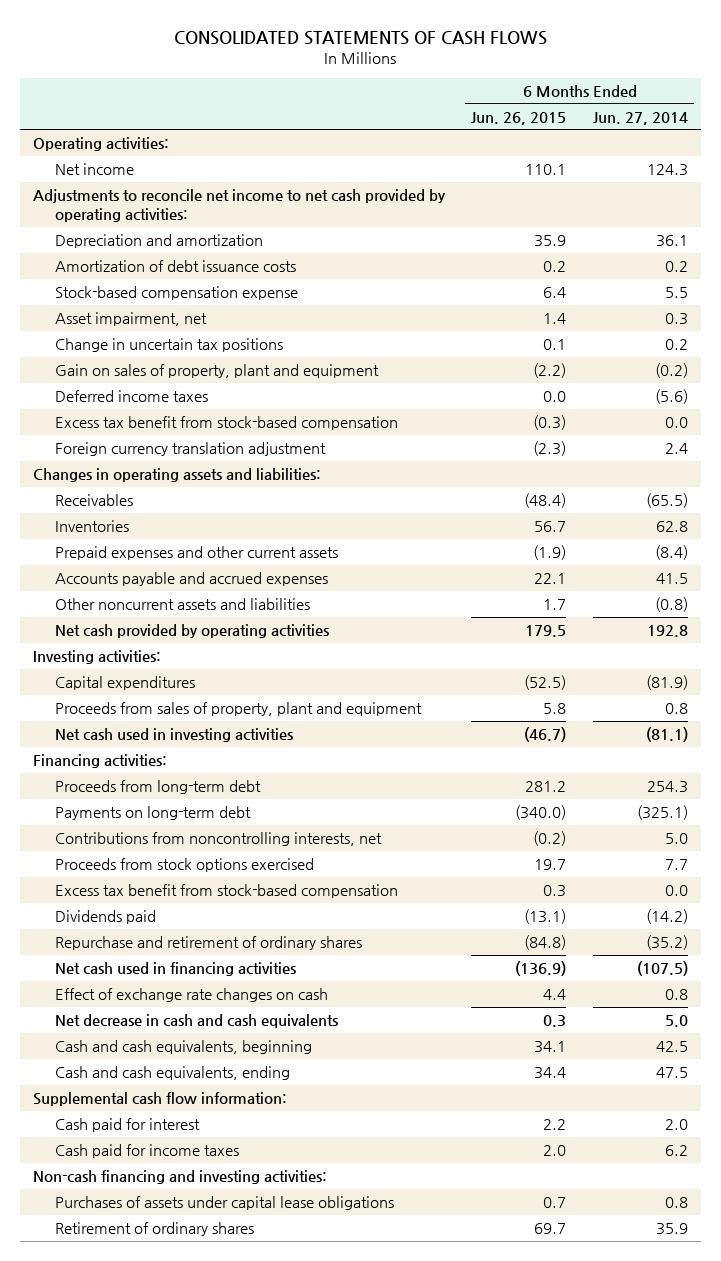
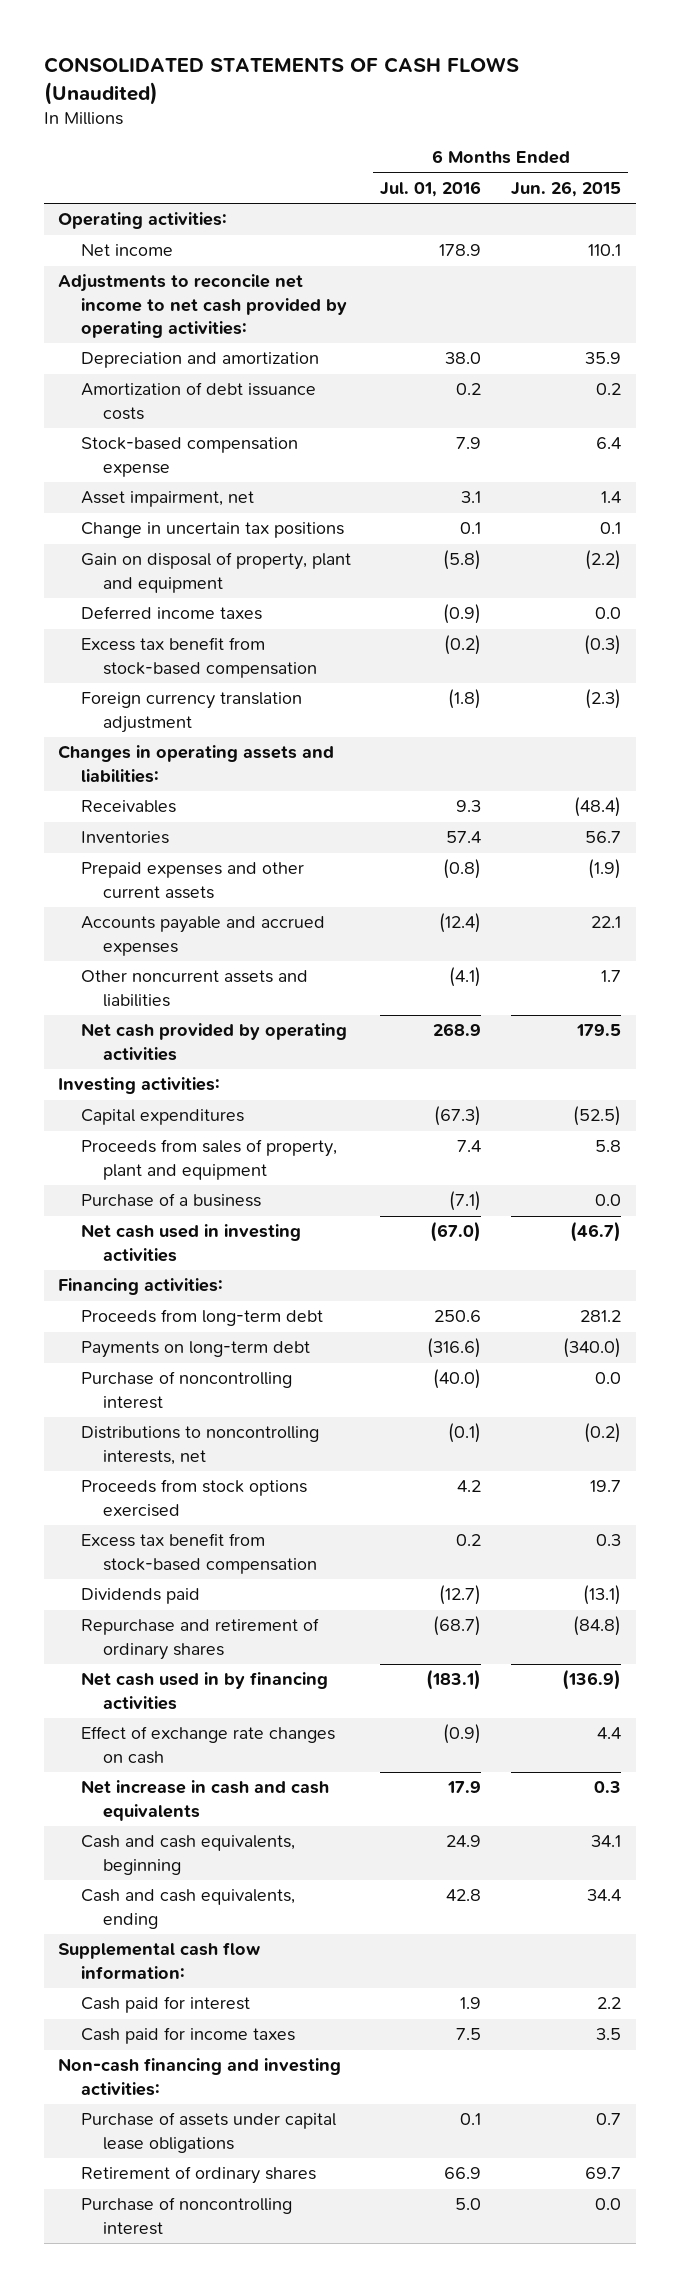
- CONSOLIDATED STATEMENTS OF CASH FLOWS
+ CONSOLIDATED STATEMENTS OF CASH FLOWS (Unaudited)
- | 6 Months Ended Jun. 26, 2015 | 6 Months Ended Jun. 27, 2014
+ | 6 Months Ended Jul. 01, 2016 | 6 Months Ended Jun. 26, 2015
- Gain on sales of property, plant and equipment | (2.2) | (0.2)
+ Gain on disposal of property, plant and equipment | (5.8) | (2.2)
+ Purchase of a business | (7.1) | 0.0
- Contributions from noncontrolling interests, net | (0.2) | 5.0
+ Purchase of noncontrolling interest | (40.0) | 0.0
+ Distributions to noncontrolling interests, net | (0.1) | (0.2)
- Net cash used in financing activities | (136.9) | (107.5)
+ Net cash used in by financing activities | (183.1) | (136.9)
- Net decrease in cash and cash equivalents | 0.3 | 5.0
+ Net increase in cash and cash equivalents | 17.9 | 0.3
- Cash paid for income taxes | 2.0 | 6.2
+ Cash paid for income taxes | 7.5 | 3.5
- Purchases of assets under capital lease obligations | 0.7 | 0.8
+ Purchase of assets under capital lease obligations | 0.1 | 0.7
+ Purchase of noncontrolling interest | 5.0 | 0.0

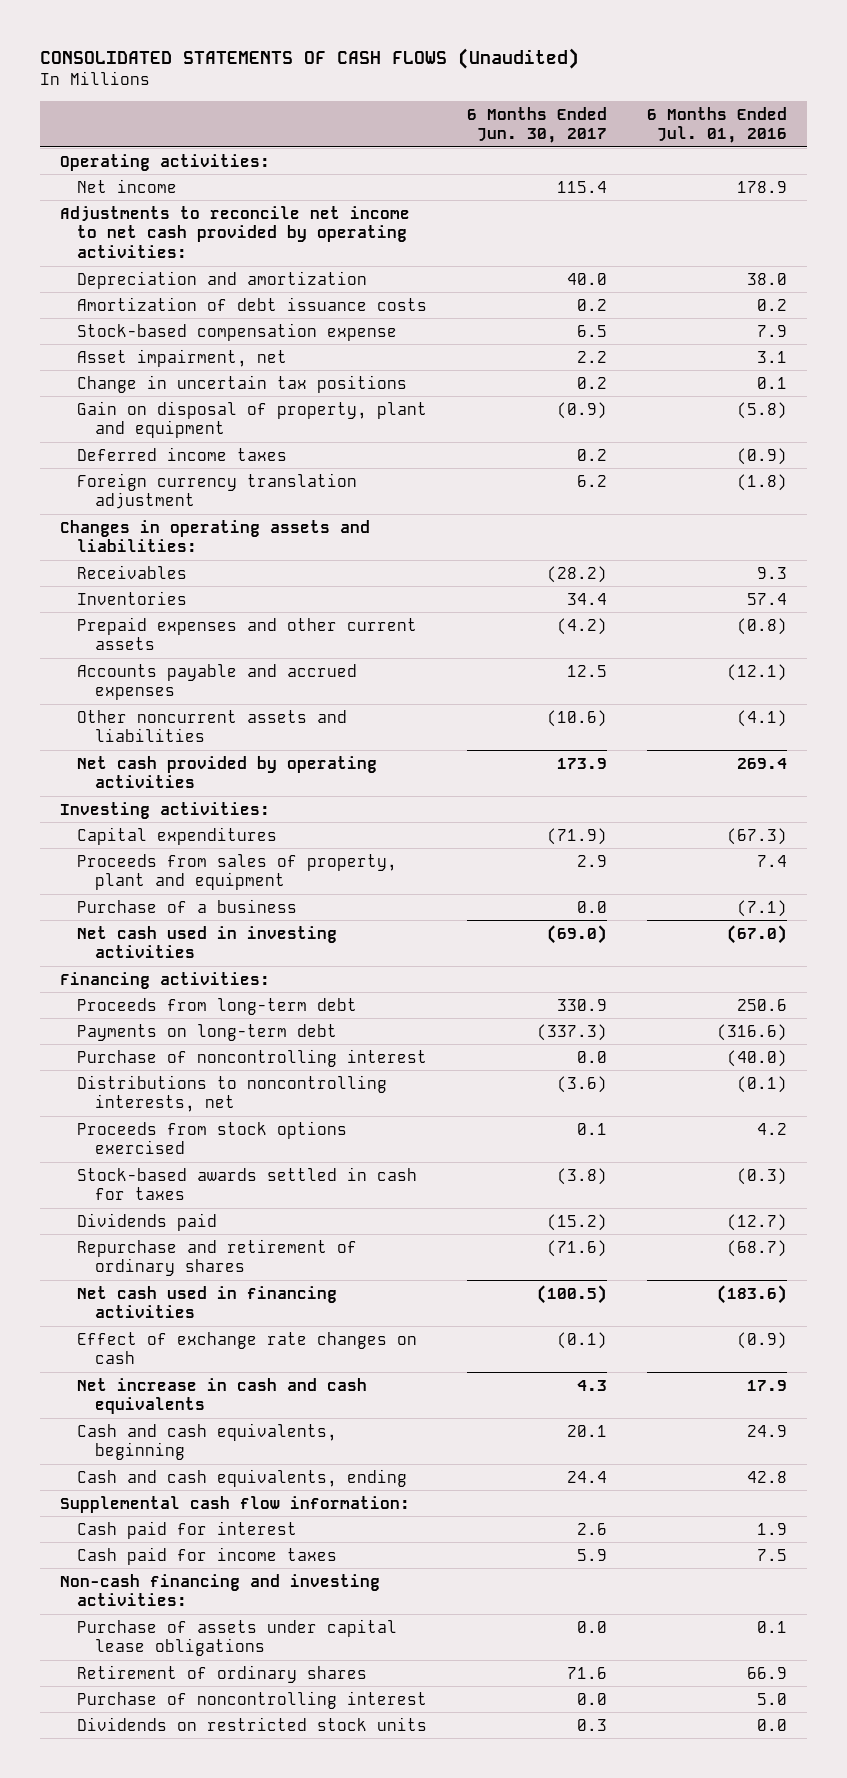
- | 6 Months Ended Jul. 01, 2016 | 6 Months Ended Jun. 26, 2015
+ | 6 Months Ended Jun. 30, 2017 | 6 Months Ended Jul. 01, 2016
- Excess tax benefit from stock-based compensation | (0.2) | (0.3)
- Accounts payable and accrued expenses | (12.4) | 22.1
+ Accounts payable and accrued expenses | 12.5 | (12.1)
- Net cash provided by operating activities | 268.9 | 179.5
+ Net cash provided by operating activities | 173.9 | 269.4
- Excess tax benefit from stock-based compensation | 0.2 | 0.3
+ Stock-based awards settled in cash for taxes | (3.8) | (0.3)
- Net cash used in by financing activities | (183.1) | (136.9)
+ Net cash used in financing activities | (100.5) | (183.6)
+ Dividends on restricted stock units | 0.3 | 0.0

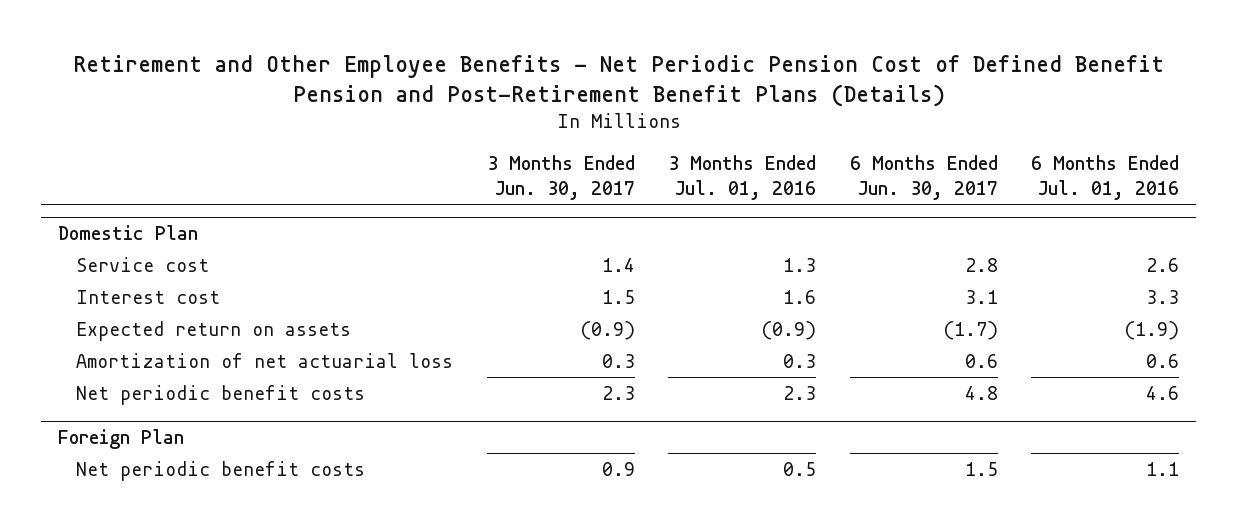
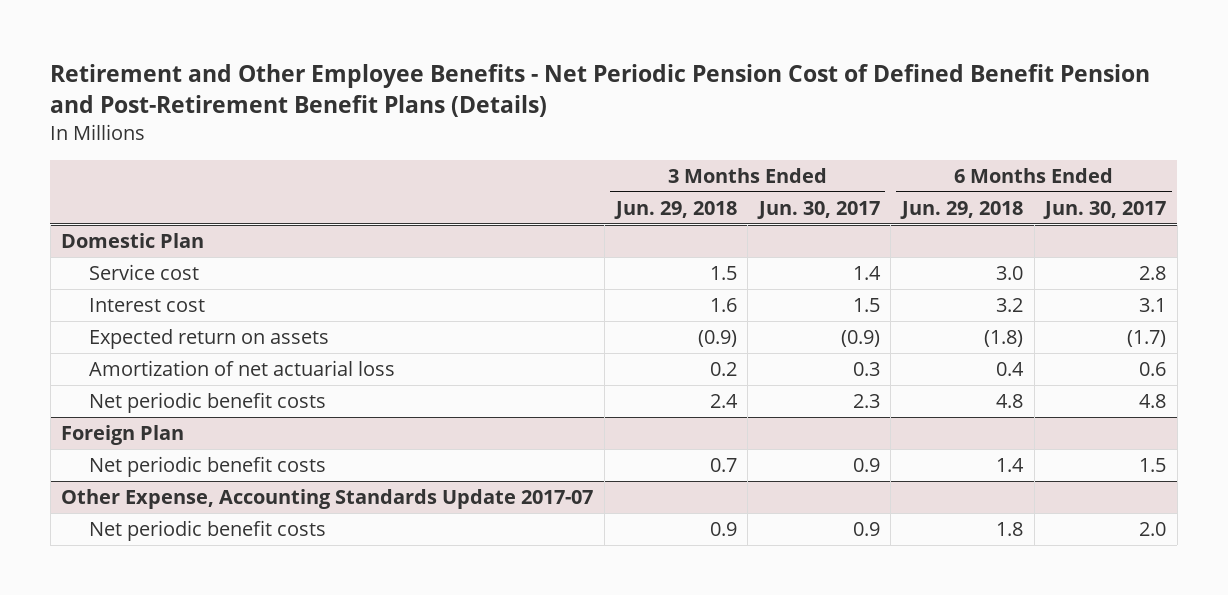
- | 3 Months Ended Jun. 30, 2017 | 3 Months Ended Jul. 01, 2016 | 6 Months Ended Jun. 30, 2017 | 6 Months Ended Jul. 01, 2016
+ | 3 Months Ended Jun. 29, 2018 | 3 Months Ended Jun. 30, 2017 | 6 Months Ended Jun. 29, 2018 | 6 Months Ended Jun. 30, 2017
+ Other Expense, Accounting Standards Update 2017-07
+ Net periodic benefit costs | 0.9 | 0.9 | 1.8 | 2.0

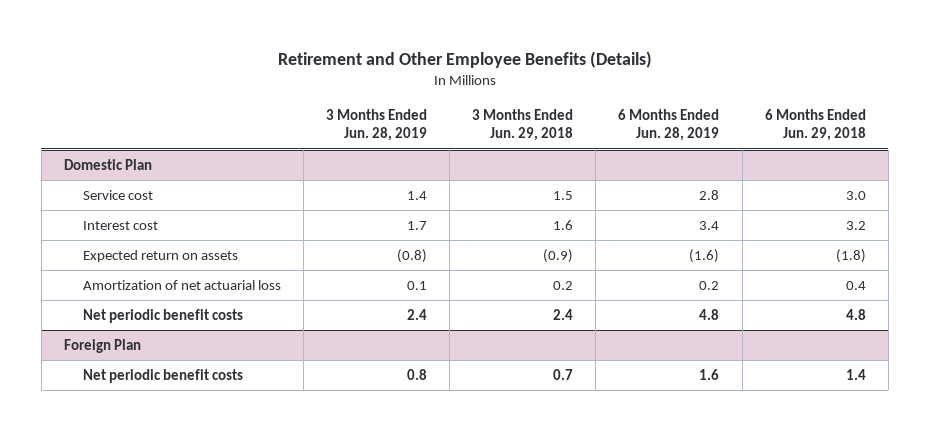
- Retirement and Other Employee Benefits - Net Periodic Pension Cost of Defined Benefit Pension and Post-Retirement Benefit Plans (Details)
+ Retirement and Other Employee Benefits (Details)
- | 3 Months Ended Jun. 29, 2018 | 3 Months Ended Jun. 30, 2017 | 6 Months Ended Jun. 29, 2018 | 6 Months Ended Jun. 30, 2017
+ | 3 Months Ended Jun. 28, 2019 | 3 Months Ended Jun. 29, 2018 | 6 Months Ended Jun. 28, 2019 | 6 Months Ended Jun. 29, 2018
- Other Expense, Accounting Standards Update 2017-07
- Net periodic benefit costs | 0.9 | 0.9 | 1.8 | 2.0

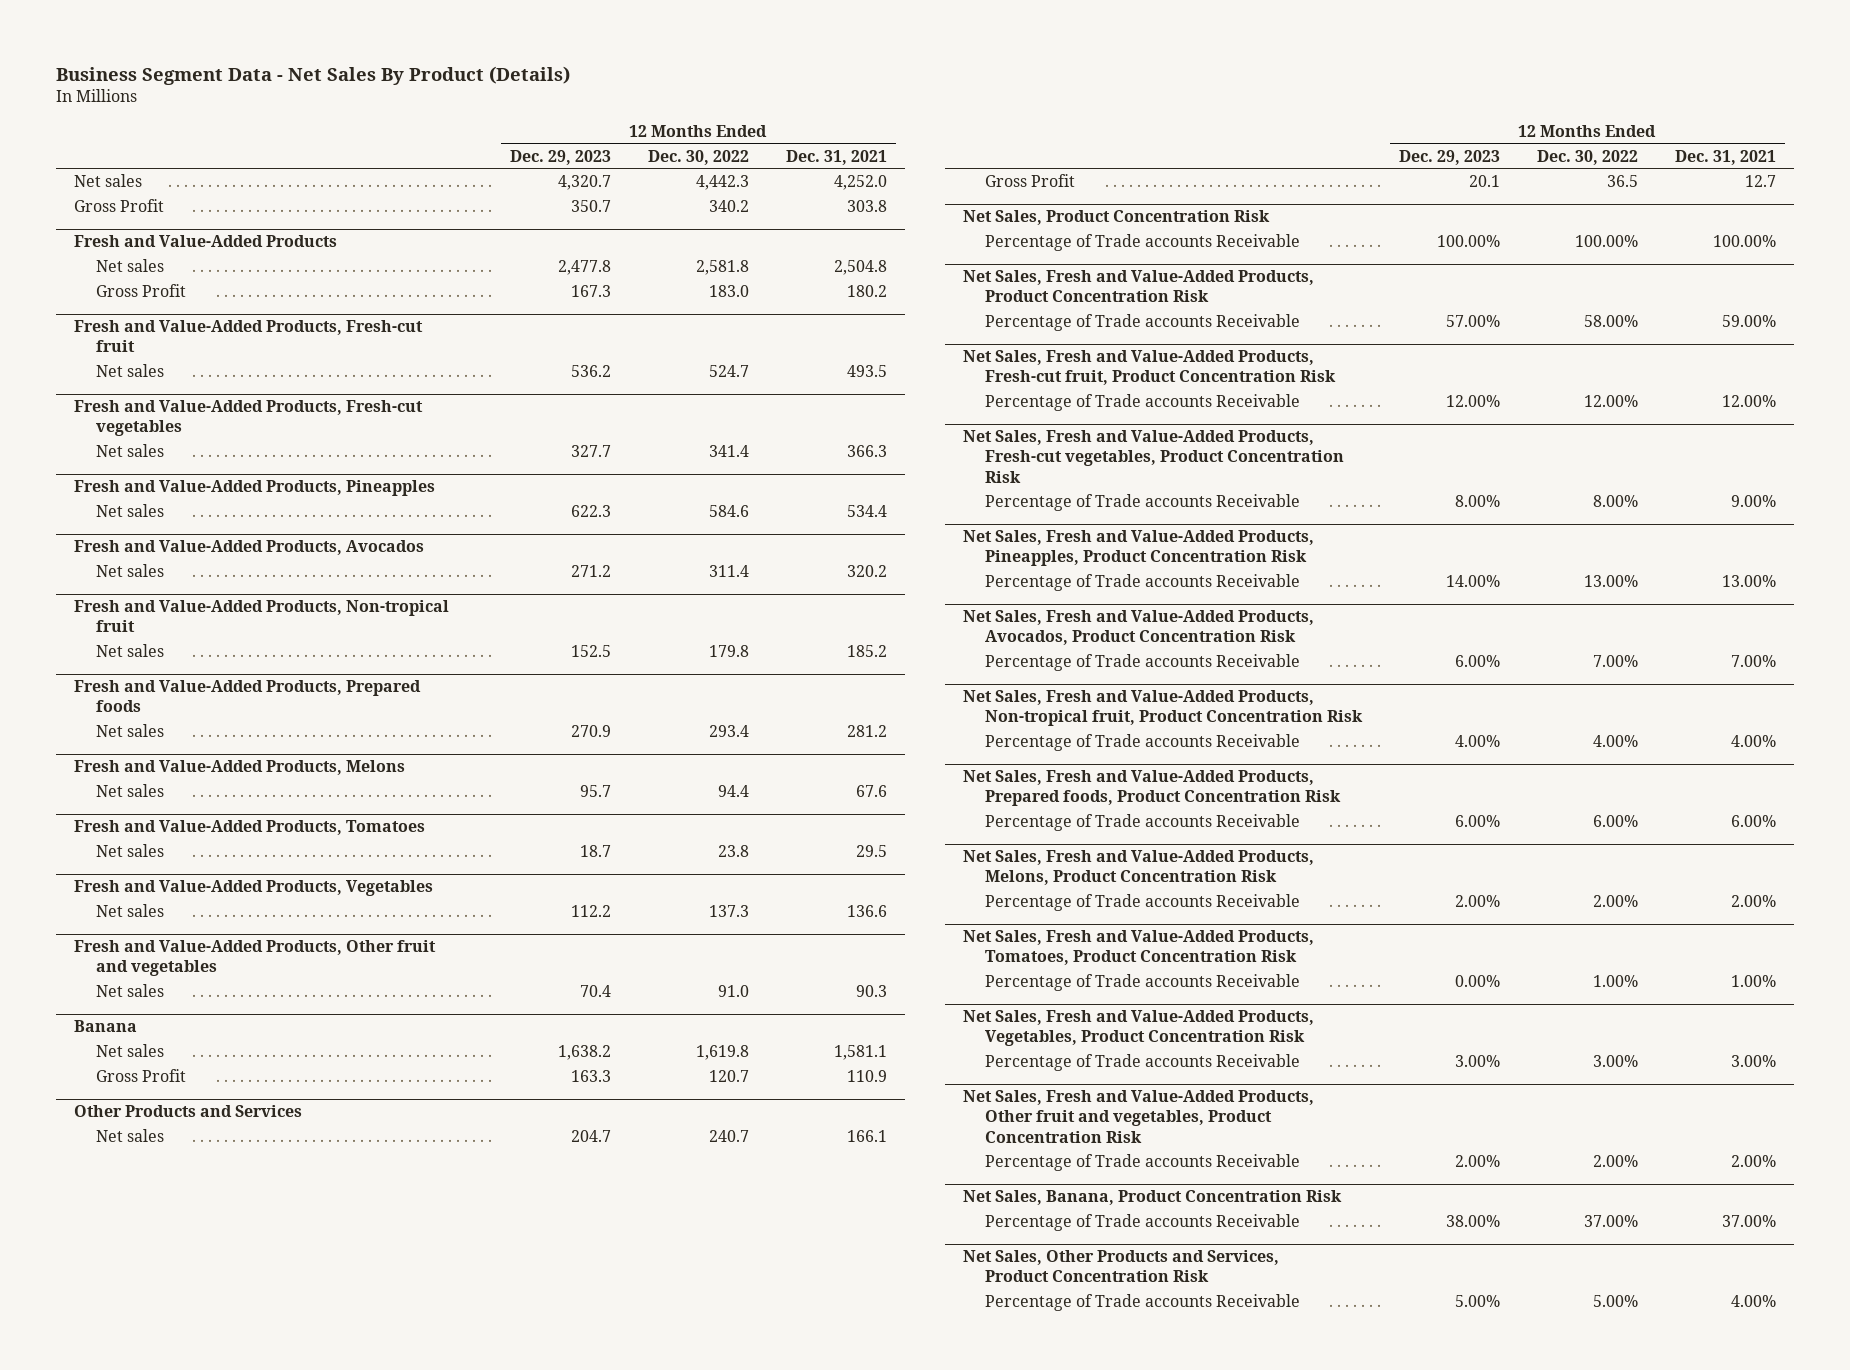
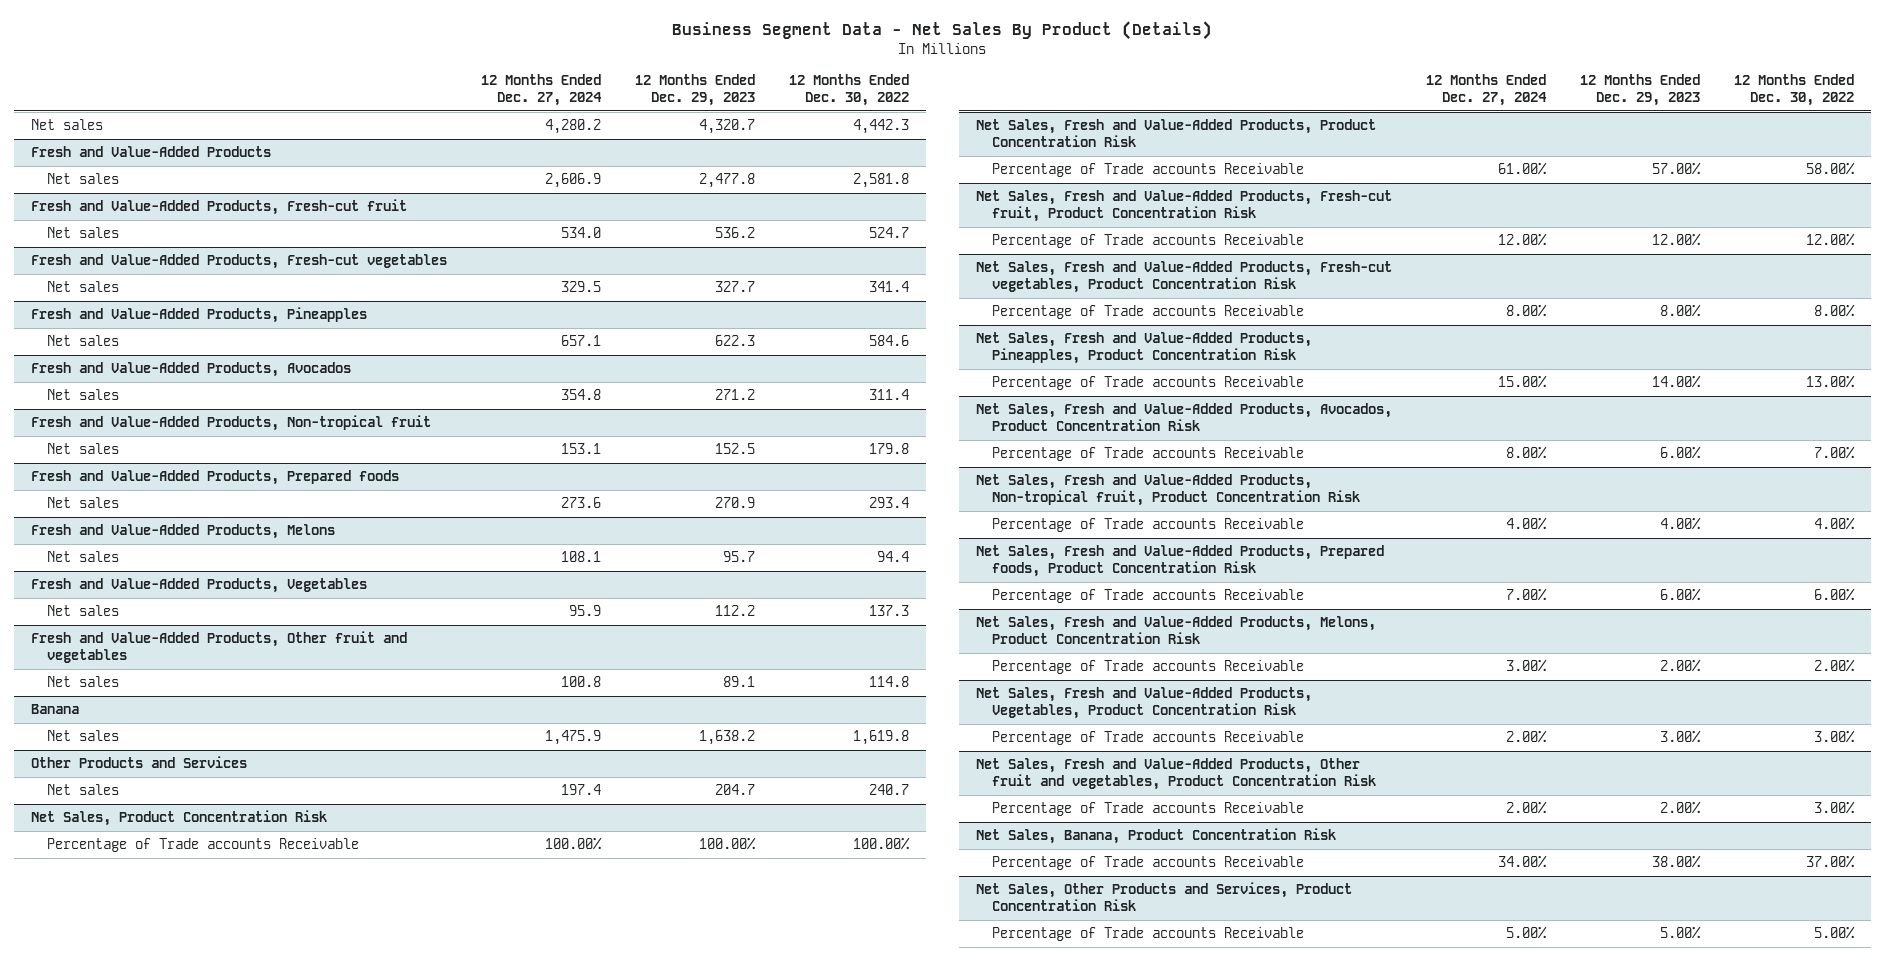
- | 12 Months Ended Dec. 29, 2023 | 12 Months Ended Dec. 30, 2022 | 12 Months Ended Dec. 31, 2021
+ | 12 Months Ended Dec. 27, 2024 | 12 Months Ended Dec. 29, 2023 | 12 Months Ended Dec. 30, 2022
- Gross Profit | 350.7 | 340.2 | 303.8
@ Fresh and Value-Added Products
- Gross Profit | 167.3 | 183.0 | 180.2
- Fresh and Value-Added Products, Tomatoes
- Net sales | 18.7 | 23.8 | 29.5
@ Fresh and Value-Added Products, Other fruit and vegetables
- Net sales | 70.4 | 91.0 | 90.3
+ Net sales | 100.8 | 89.1 | 114.8
@ Banana
- Gross Profit | 163.3 | 120.7 | 110.9
@ Other Products and Services
- Gross Profit | 20.1 | 36.5 | 12.7
- Net Sales, Fresh and Value-Added Products, Tomatoes, Product Concentration Risk
- Percentage of Trade accounts Receivable | 0.00% | 1.00% | 1.00%
@ Net Sales, Fresh and Value-Added Products, Other fruit and vegetables, Product Concentration Risk
- Percentage of Trade accounts Receivable | 2.00% | 2.00% | 2.00%
+ Percentage of Trade accounts Receivable | 2.00% | 2.00% | 3.00%

